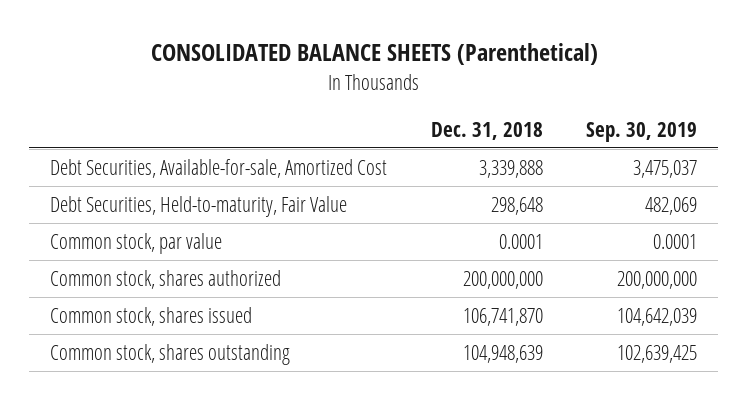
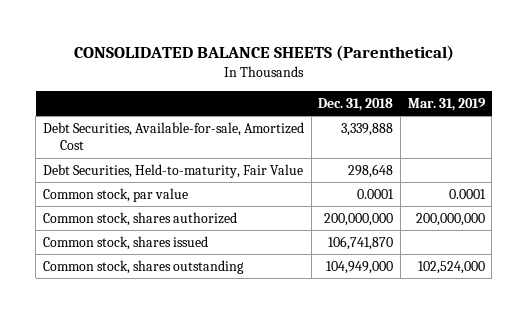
- | Dec. 31, 2018 | Sep. 30, 2019
+ | Dec. 31, 2018 | Mar. 31, 2019
- Common stock, shares outstanding | 104,948,639 | 102,639,425
+ Common stock, shares outstanding | 104,949,000 | 102,524,000

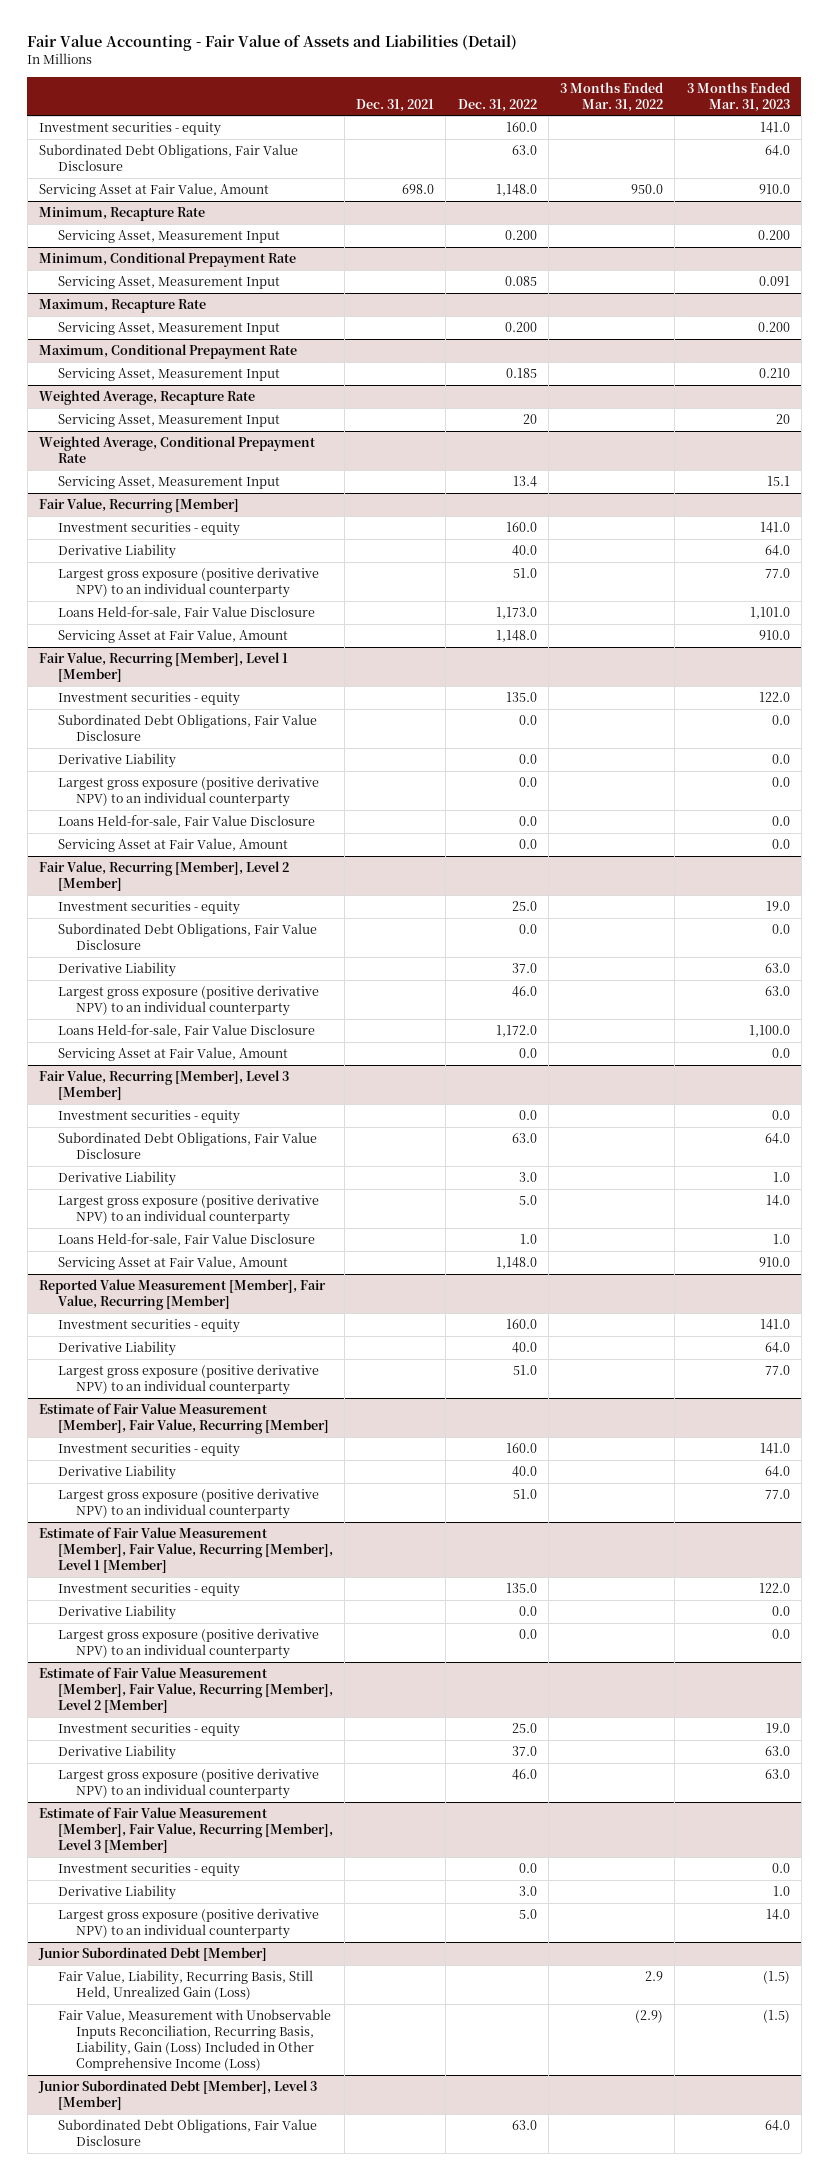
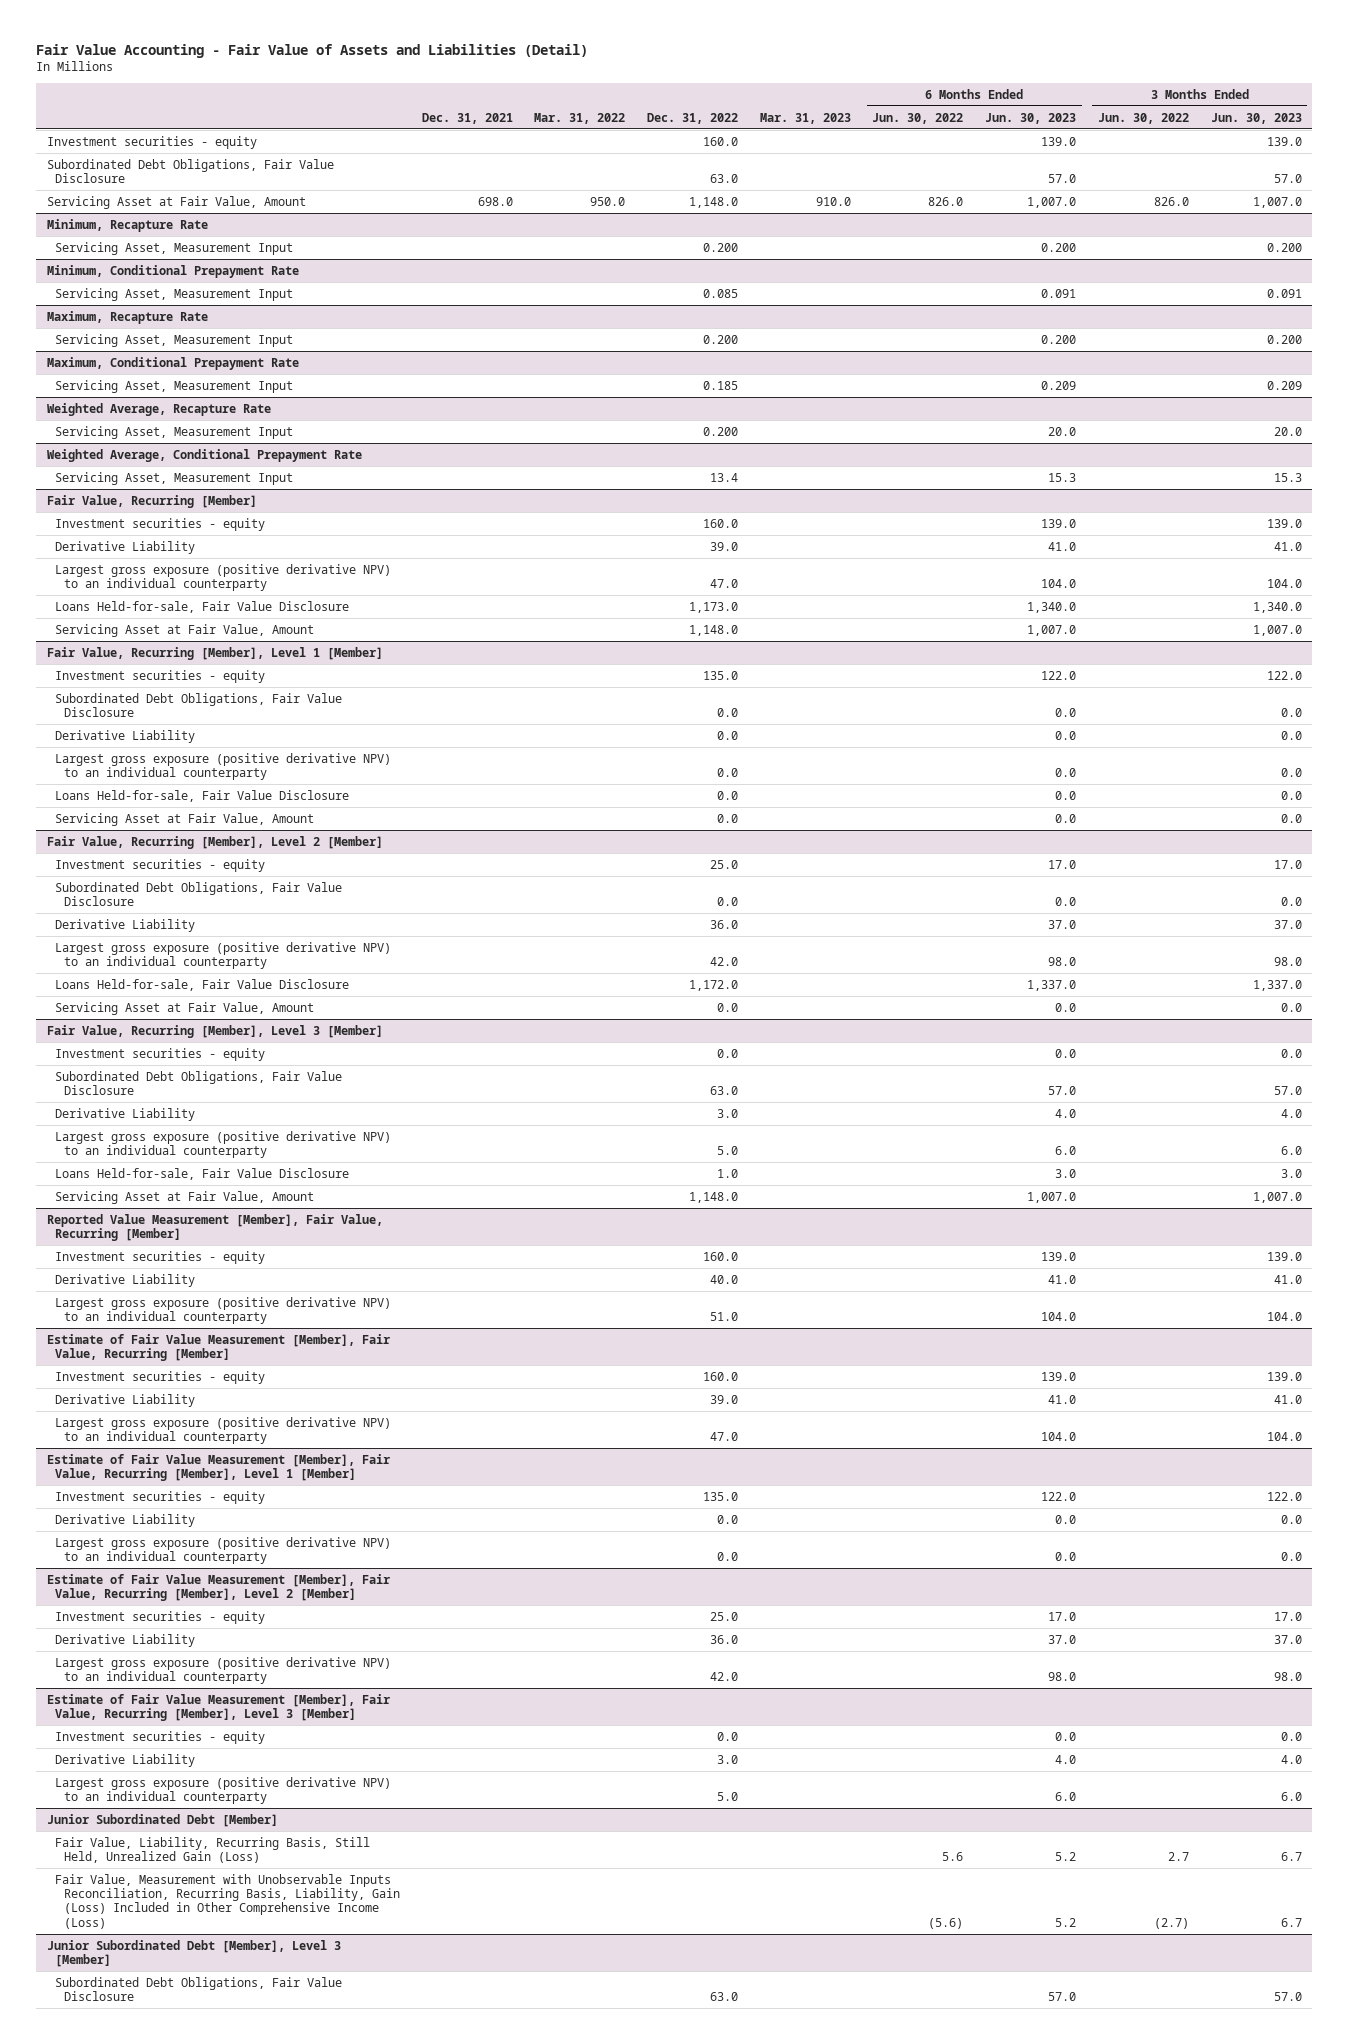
- | Dec. 31, 2021 | Dec. 31, 2022 | 3 Months Ended Mar. 31, 2022 | 3 Months Ended Mar. 31, 2023
+ | Dec. 31, 2021 | Mar. 31, 2022 | Dec. 31, 2022 | Mar. 31, 2023 | 6 Months Ended Jun. 30, 2022 | 6 Months Ended Jun. 30, 2023 | 3 Months Ended Jun. 30, 2022 | 3 Months Ended Jun. 30, 2023
@ Weighted Average, Recapture Rate
- Servicing Asset, Measurement Input | | 20 | | 20
+ Servicing Asset, Measurement Input | | | 0.200 | | | 20.0 | | 20.0
@ Fair Value, Recurring [Member]
- Derivative Liability | | 40.0 | | 64.0
- Largest gross exposure (positive derivative NPV) to an individual counterparty | | 51.0 | | 77.0
+ Derivative Liability | | | 39.0 | | | 41.0 | | 41.0
+ Largest gross exposure (positive derivative NPV) to an individual counterparty | | | 47.0 | | | 104.0 | | 104.0
@ Fair Value, Recurring [Member], Level 2 [Member]
- Derivative Liability | | 37.0 | | 63.0
- Largest gross exposure (positive derivative NPV) to an individual counterparty | | 46.0 | | 63.0
+ Derivative Liability | | | 36.0 | | | 37.0 | | 37.0
+ Largest gross exposure (positive derivative NPV) to an individual counterparty | | | 42.0 | | | 98.0 | | 98.0
@ Estimate of Fair Value Measurement [Member], Fair Value, Recurring [Member]
- Derivative Liability | | 40.0 | | 64.0
- Largest gross exposure (positive derivative NPV) to an individual counterparty | | 51.0 | | 77.0
+ Derivative Liability | | | 39.0 | | | 41.0 | | 41.0
+ Largest gross exposure (positive derivative NPV) to an individual counterparty | | | 47.0 | | | 104.0 | | 104.0
@ Estimate of Fair Value Measurement [Member], Fair Value, Recurring [Member], Level 2 [Member]
- Derivative Liability | | 37.0 | | 63.0
- Largest gross exposure (positive derivative NPV) to an individual counterparty | | 46.0 | | 63.0
+ Derivative Liability | | | 36.0 | | | 37.0 | | 37.0
+ Largest gross exposure (positive derivative NPV) to an individual counterparty | | | 42.0 | | | 98.0 | | 98.0

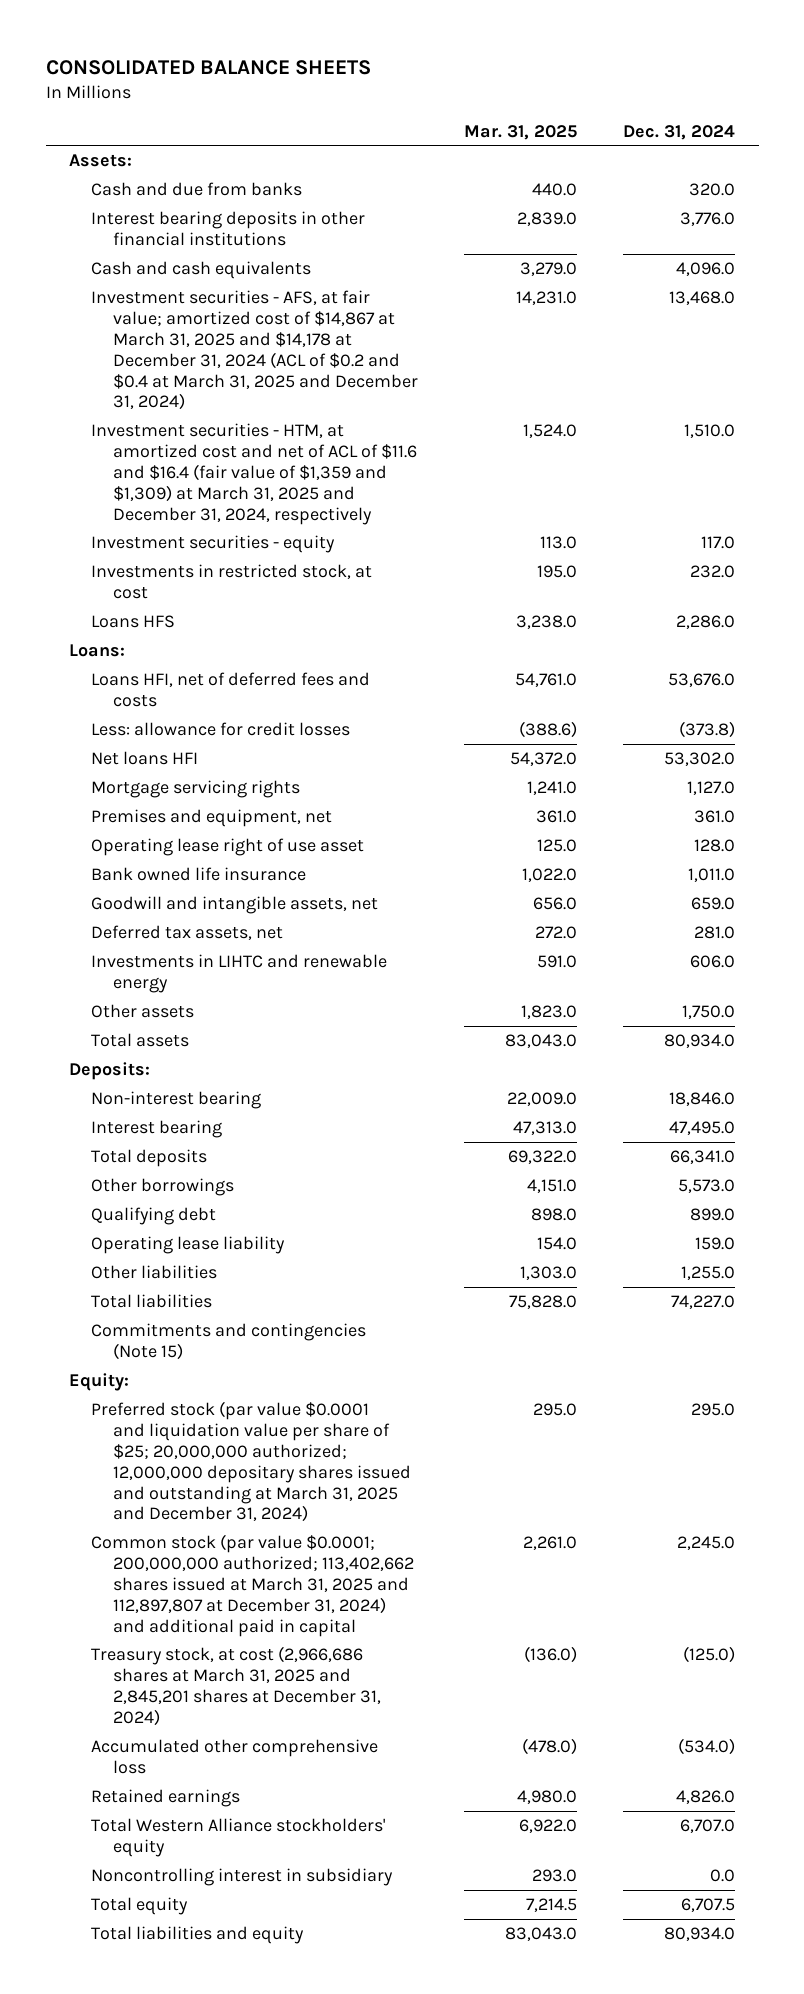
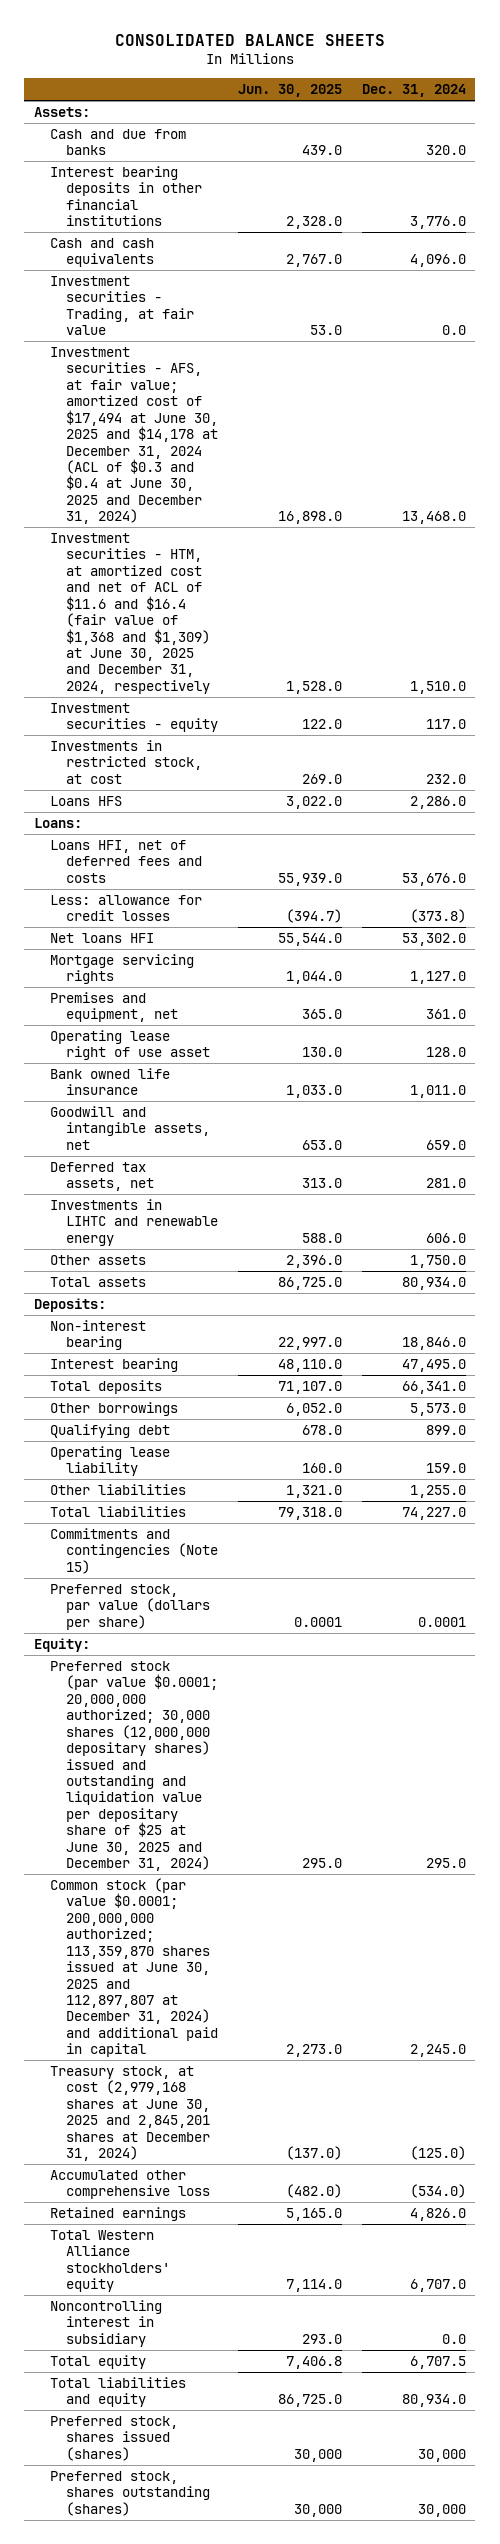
- | Mar. 31, 2025 | Dec. 31, 2024
+ | Jun. 30, 2025 | Dec. 31, 2024
- Investment securities - AFS, at fair value; amortized cost of $14,867 at March 31, 2025 and $14,178 at December 31, 2024 (ACL of $0.2 and $0.4 at March 31, 2025 and December 31, 2024) | 14,231.0 | 13,468.0
- Investment securities - HTM, at amortized cost and net of ACL of $11.6 and $16.4 (fair value of $1,359 and $1,309) at March 31, 2025 and December 31, 2024, respectively | 1,524.0 | 1,510.0
+ Investment securities - Trading, at fair value | 53.0 | 0.0
+ Investment securities - AFS, at fair value; amortized cost of $17,494 at June 30, 2025 and $14,178 at December 31, 2024 (ACL of $0.3 and $0.4 at June 30, 2025 and December 31, 2024) | 16,898.0 | 13,468.0
+ Investment securities - HTM, at amortized cost and net of ACL of $11.6 and $16.4 (fair value of $1,368 and $1,309) at June 30, 2025 and December 31, 2024, respectively | 1,528.0 | 1,510.0
+ Preferred stock, par value (dollars per share) | 0.0001 | 0.0001
- Preferred stock (par value $0.0001 and liquidation value per share of $25; 20,000,000 authorized; 12,000,000 depositary shares issued and outstanding at March 31, 2025 and December 31, 2024) | 295.0 | 295.0
- Common stock (par value $0.0001; 200,000,000 authorized; 113,402,662 shares issued at March 31, 2025 and 112,897,807 at December 31, 2024) and additional paid in capital | 2,261.0 | 2,245.0
- Treasury stock, at cost (2,966,686 shares at March 31, 2025 and 2,845,201 shares at December 31, 2024) | (136.0) | (125.0)
+ Preferred stock (par value $0.0001; 20,000,000 authorized; 30,000 shares (12,000,000 depositary shares) issued and outstanding and liquidation value per depositary share of $25 at June 30, 2025 and December 31, 2024) | 295.0 | 295.0
+ Common stock (par value $0.0001; 200,000,000 authorized; 113,359,870 shares issued at June 30, 2025 and 112,897,807 at December 31, 2024) and additional paid in capital | 2,273.0 | 2,245.0
+ Treasury stock, at cost (2,979,168 shares at June 30, 2025 and 2,845,201 shares at December 31, 2024) | (137.0) | (125.0)
+ Preferred stock, shares issued (shares) | 30,000 | 30,000
+ Preferred stock, shares outstanding (shares) | 30,000 | 30,000

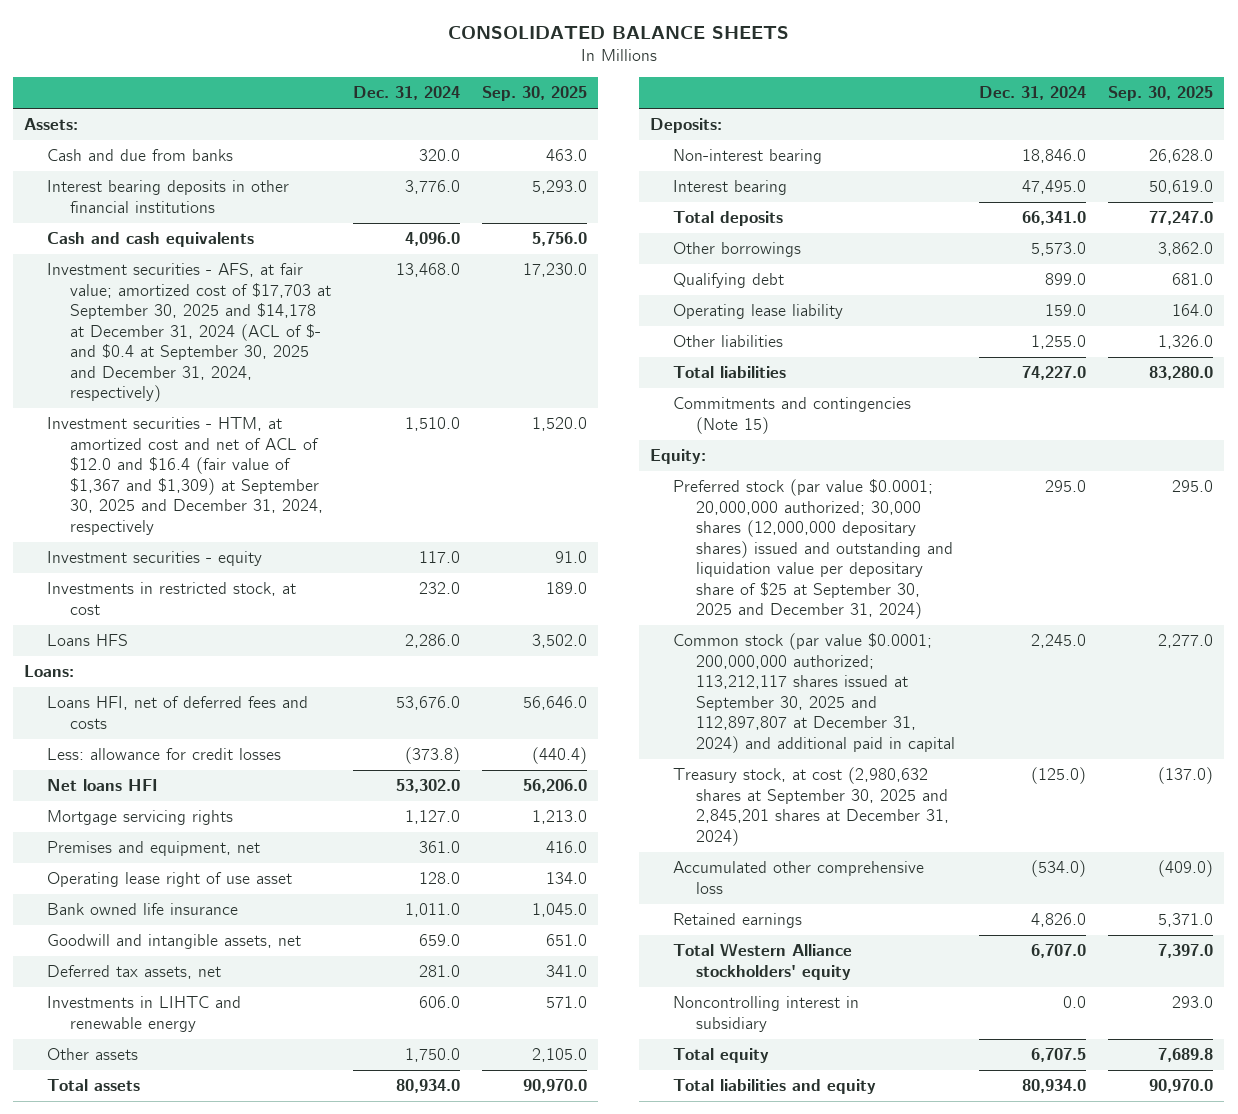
- | Jun. 30, 2025 | Dec. 31, 2024
+ | Dec. 31, 2024 | Sep. 30, 2025
- Investment securities - Trading, at fair value | 53.0 | 0.0
- Investment securities - AFS, at fair value; amortized cost of $17,494 at June 30, 2025 and $14,178 at December 31, 2024 (ACL of $0.3 and $0.4 at June 30, 2025 and December 31, 2024) | 16,898.0 | 13,468.0
- Investment securities - HTM, at amortized cost and net of ACL of $11.6 and $16.4 (fair value of $1,368 and $1,309) at June 30, 2025 and December 31, 2024, respectively | 1,528.0 | 1,510.0
+ Investment securities - AFS, at fair value; amortized cost of $17,703 at September 30, 2025 and $14,178 at December 31, 2024 (ACL of $- and $0.4 at September 30, 2025 and December 31, 2024, respectively) | 13,468.0 | 17,230.0
+ Investment securities - HTM, at amortized cost and net of ACL of $12.0 and $16.4 (fair value of $1,367 and $1,309) at September 30, 2025 and December 31, 2024, respectively | 1,510.0 | 1,520.0
- Preferred stock, par value (dollars per share) | 0.0001 | 0.0001
- Preferred stock (par value $0.0001; 20,000,000 authorized; 30,000 shares (12,000,000 depositary shares) issued and outstanding and liquidation value per depositary share of $25 at June 30, 2025 and December 31, 2024) | 295.0 | 295.0
- Common stock (par value $0.0001; 200,000,000 authorized; 113,359,870 shares issued at June 30, 2025 and 112,897,807 at December 31, 2024) and additional paid in capital | 2,273.0 | 2,245.0
- Treasury stock, at cost (2,979,168 shares at June 30, 2025 and 2,845,201 shares at December 31, 2024) | (137.0) | (125.0)
+ Preferred stock (par value $0.0001; 20,000,000 authorized; 30,000 shares (12,000,000 depositary shares) issued and outstanding and liquidation value per depositary share of $25 at September 30, 2025 and December 31, 2024) | 295.0 | 295.0
+ Common stock (par value $0.0001; 200,000,000 authorized; 113,212,117 shares issued at September 30, 2025 and 112,897,807 at December 31, 2024) and additional paid in capital | 2,245.0 | 2,277.0
+ Treasury stock, at cost (2,980,632 shares at September 30, 2025 and 2,845,201 shares at December 31, 2024) | (125.0) | (137.0)
- Preferred stock, shares issued (shares) | 30,000 | 30,000
- Preferred stock, shares outstanding (shares) | 30,000 | 30,000

